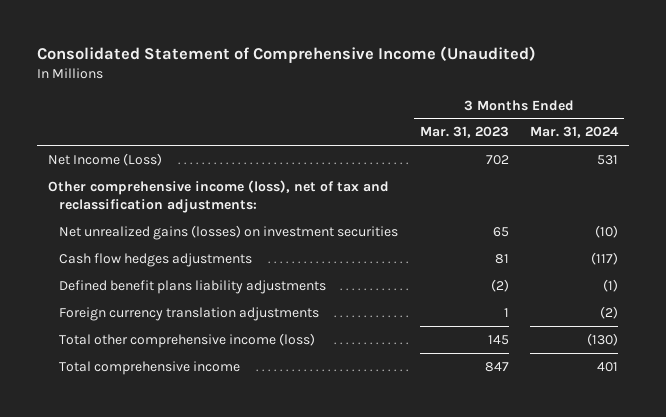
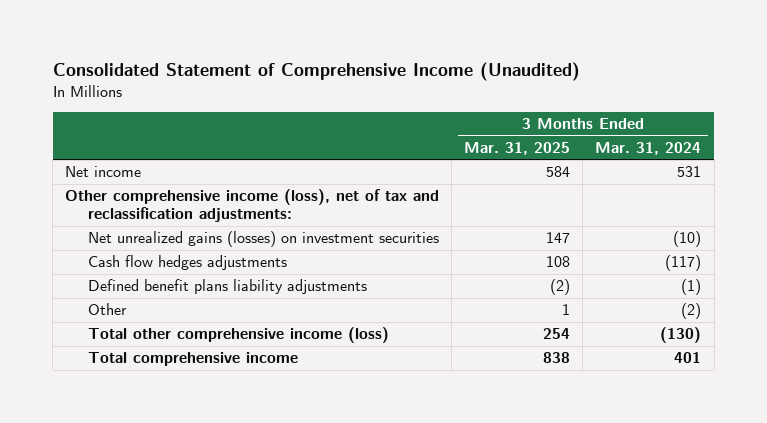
- | 3 Months Ended Mar. 31, 2023 | 3 Months Ended Mar. 31, 2024
+ | 3 Months Ended Mar. 31, 2025 | 3 Months Ended Mar. 31, 2024
- Net Income (Loss) | 702 | 531
+ Net income | 584 | 531
- Foreign currency translation adjustments | 1 | (2)
+ Other | 1 | (2)

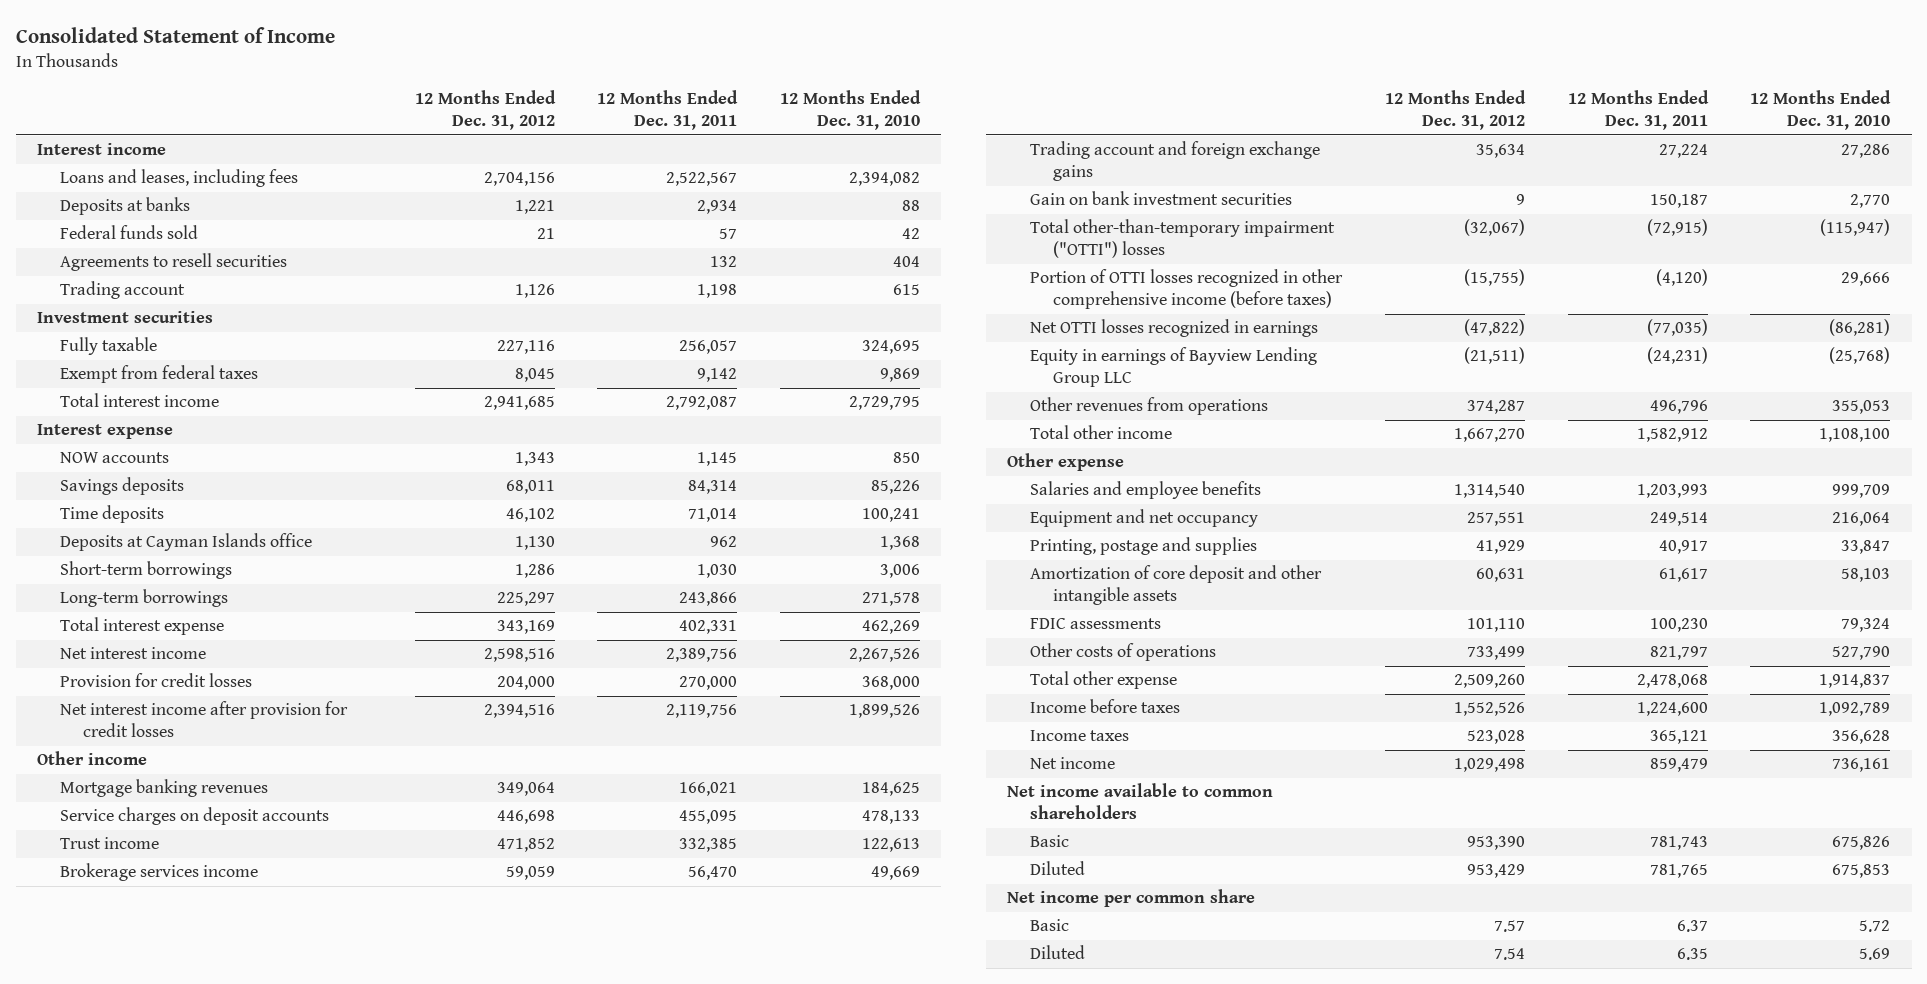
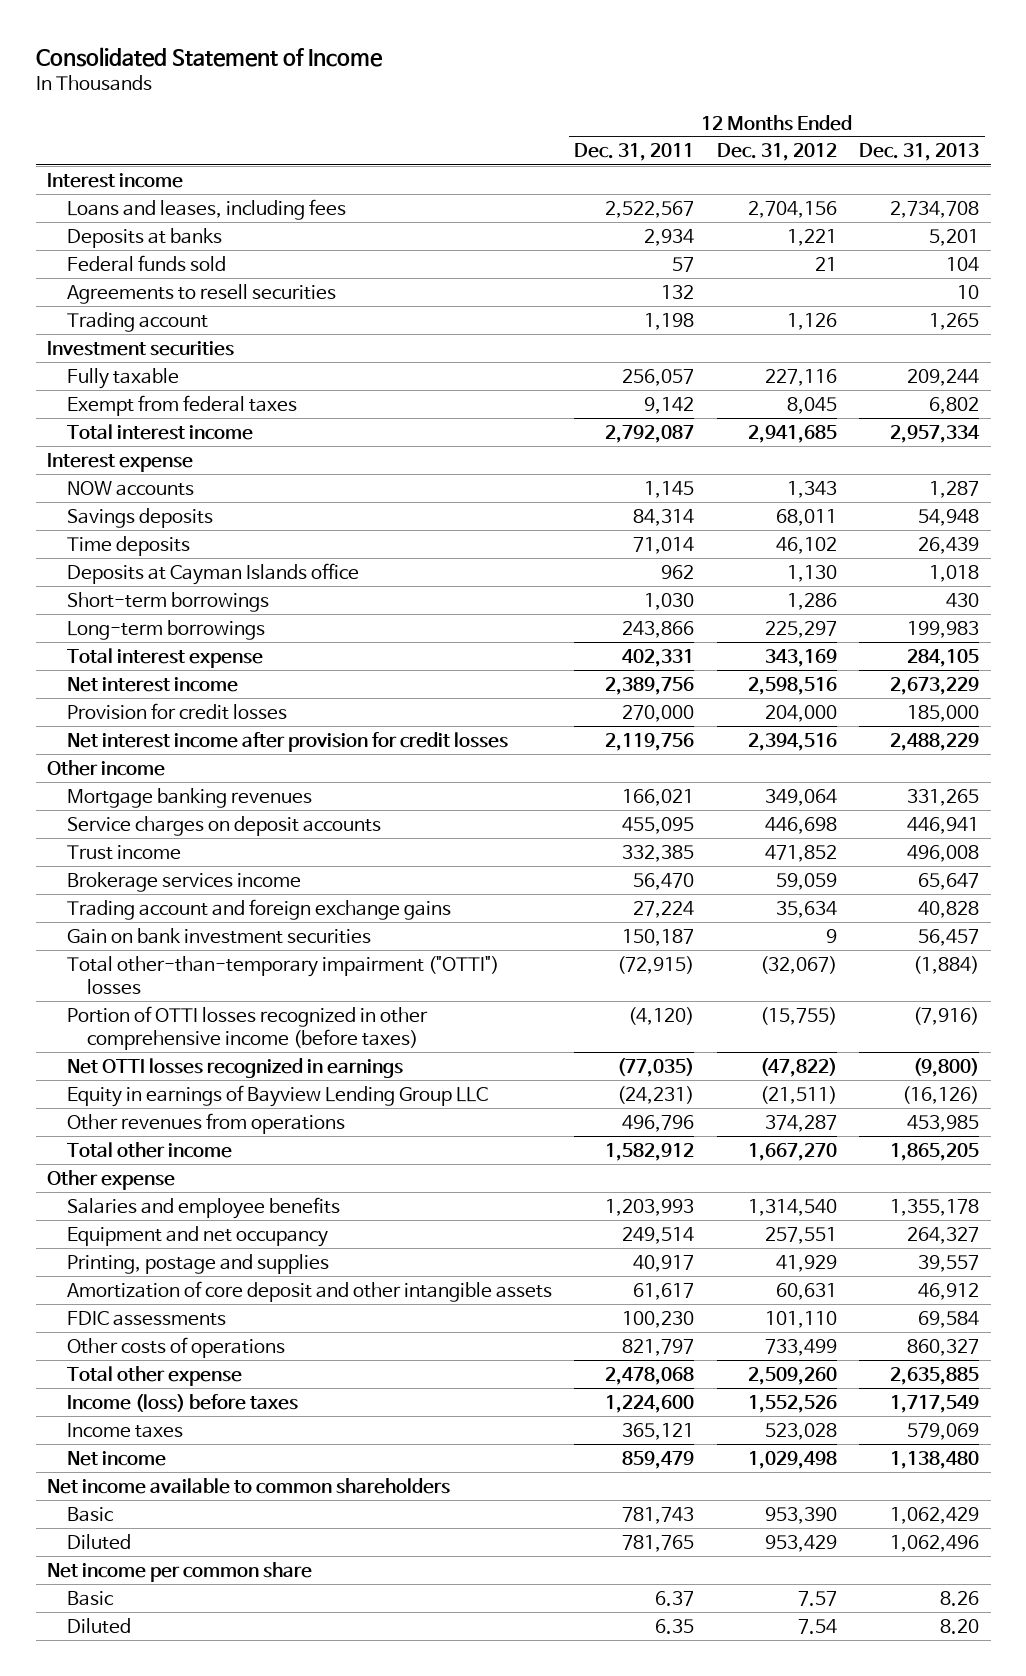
- | 12 Months Ended Dec. 31, 2012 | 12 Months Ended Dec. 31, 2011 | 12 Months Ended Dec. 31, 2010
+ | 12 Months Ended Dec. 31, 2011 | 12 Months Ended Dec. 31, 2012 | 12 Months Ended Dec. 31, 2013
- Income before taxes | 1,552,526 | 1,224,600 | 1,092,789
+ Income (loss) before taxes | 1,224,600 | 1,552,526 | 1,717,549

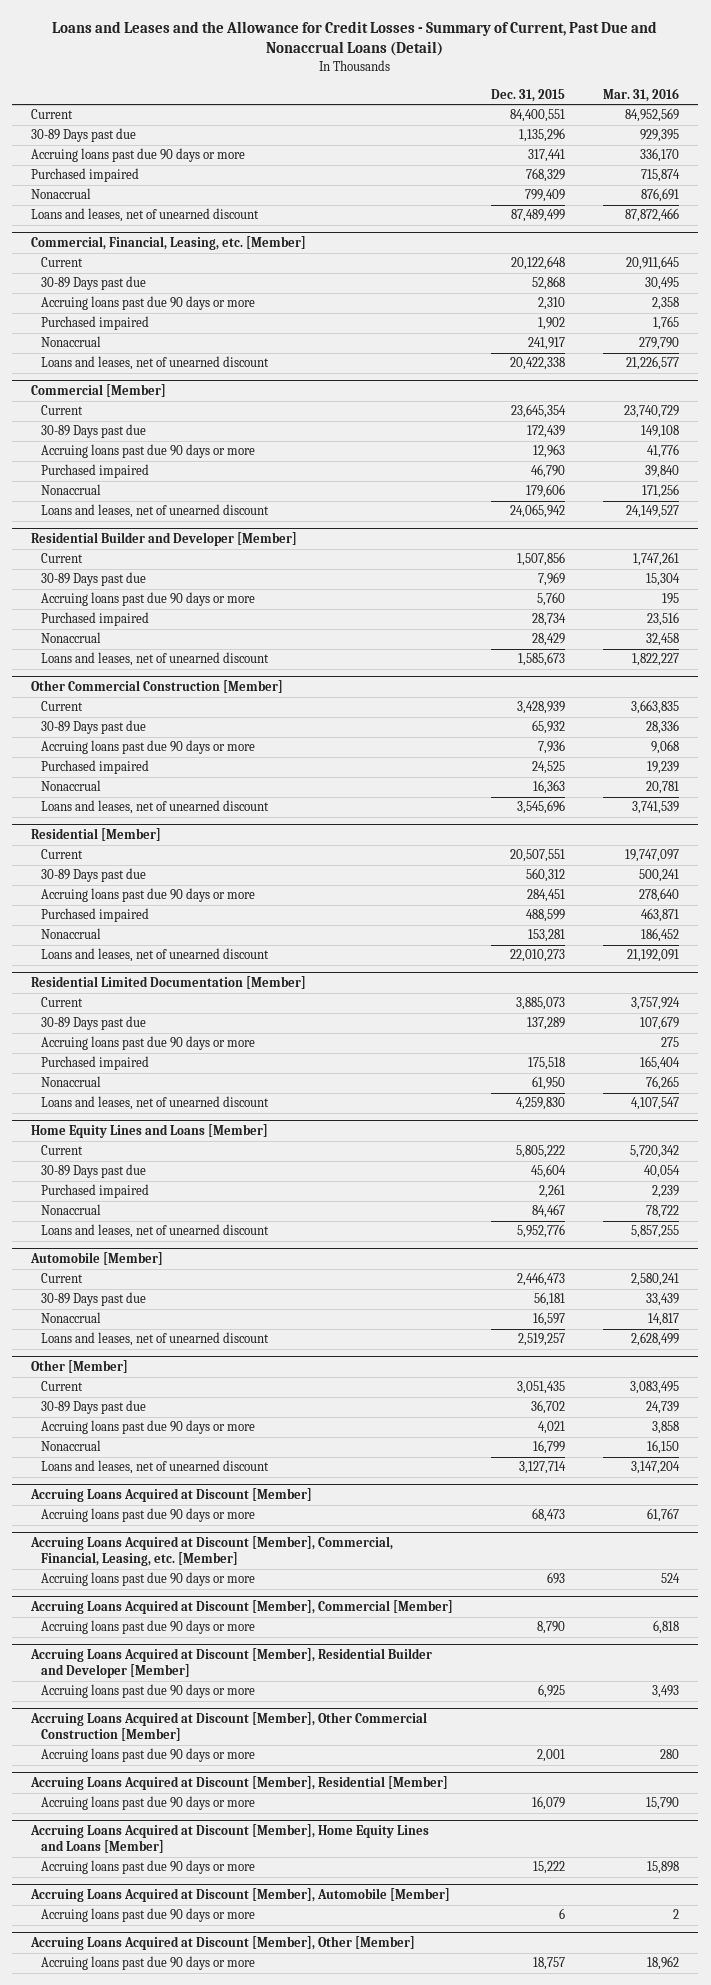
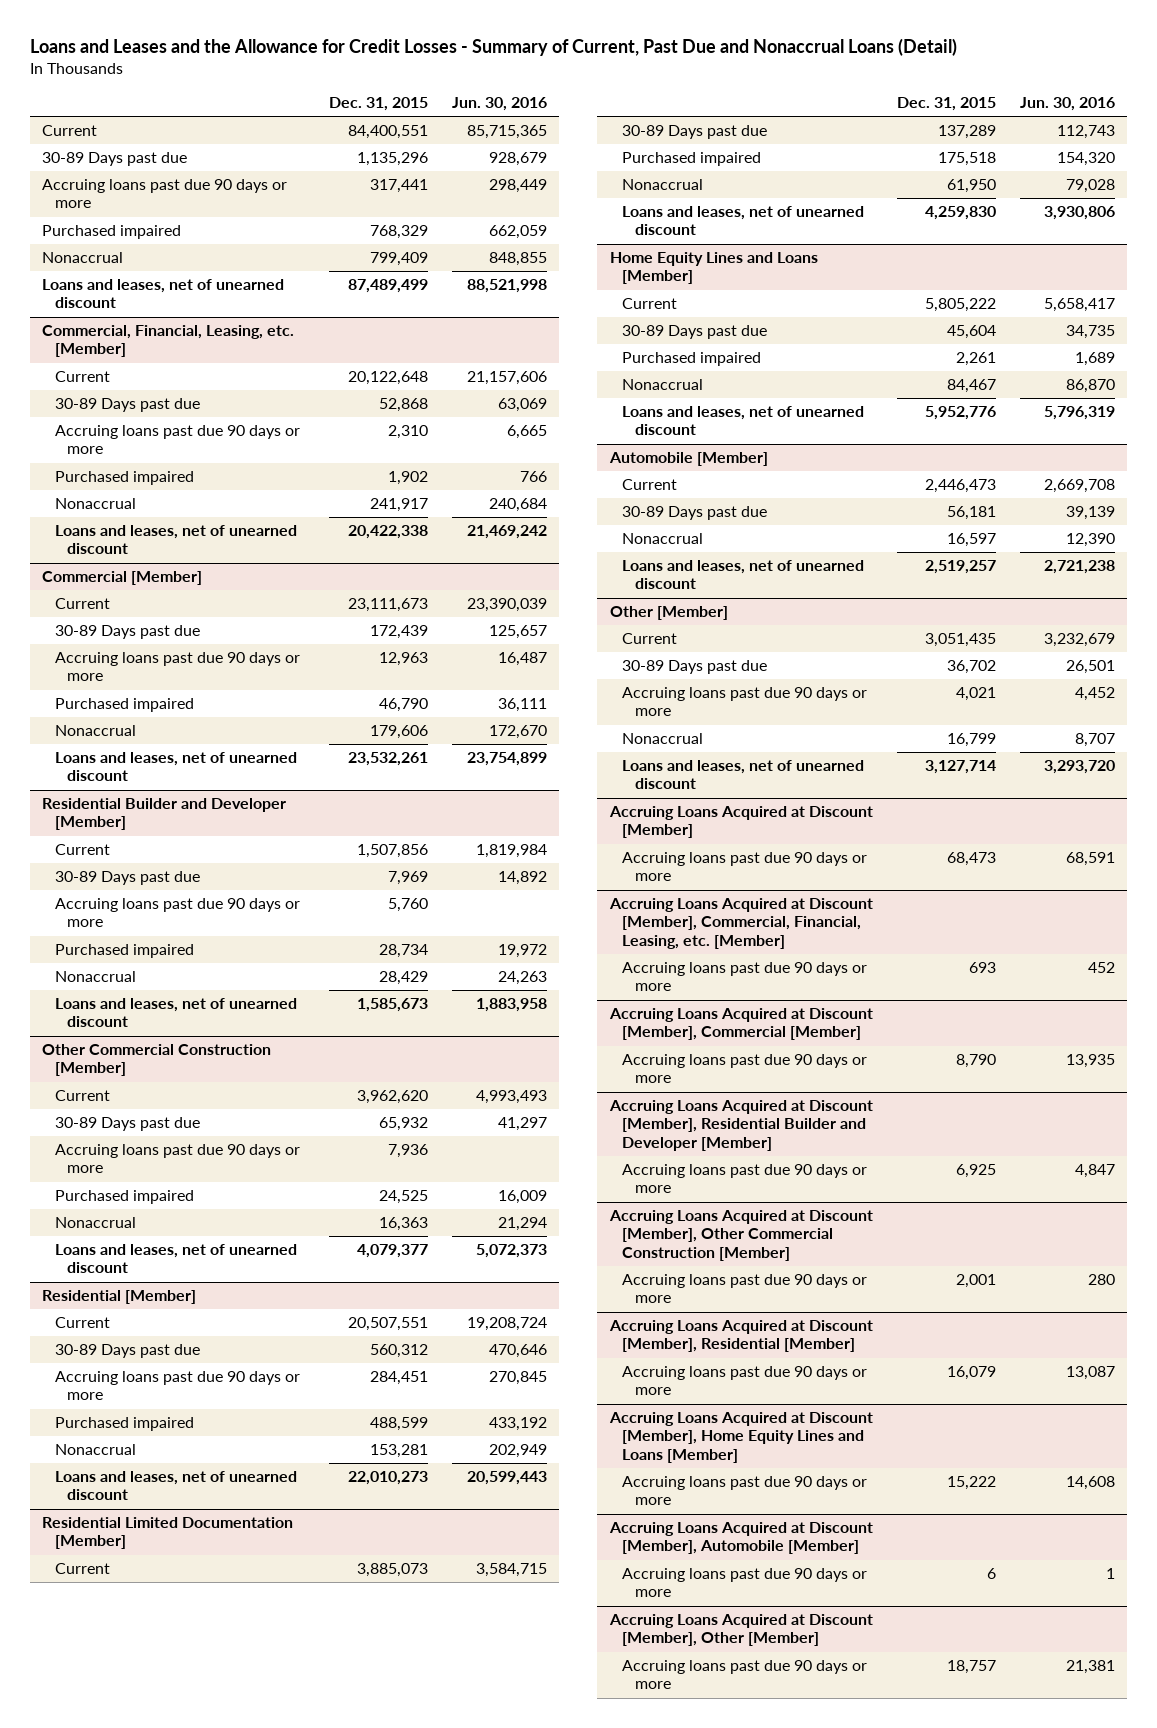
- | Dec. 31, 2015 | Mar. 31, 2016
+ | Dec. 31, 2015 | Jun. 30, 2016
@ Commercial [Member]
- Current | 23,645,354 | 23,740,729
+ Current | 23,111,673 | 23,390,039
- Loans and leases, net of unearned discount | 24,065,942 | 24,149,527
+ Loans and leases, net of unearned discount | 23,532,261 | 23,754,899
@ Other Commercial Construction [Member]
- Current | 3,428,939 | 3,663,835
+ Current | 3,962,620 | 4,993,493
- Loans and leases, net of unearned discount | 3,545,696 | 3,741,539
+ Loans and leases, net of unearned discount | 4,079,377 | 5,072,373
@ Residential Limited Documentation [Member]
- Accruing loans past due 90 days or more | | 275

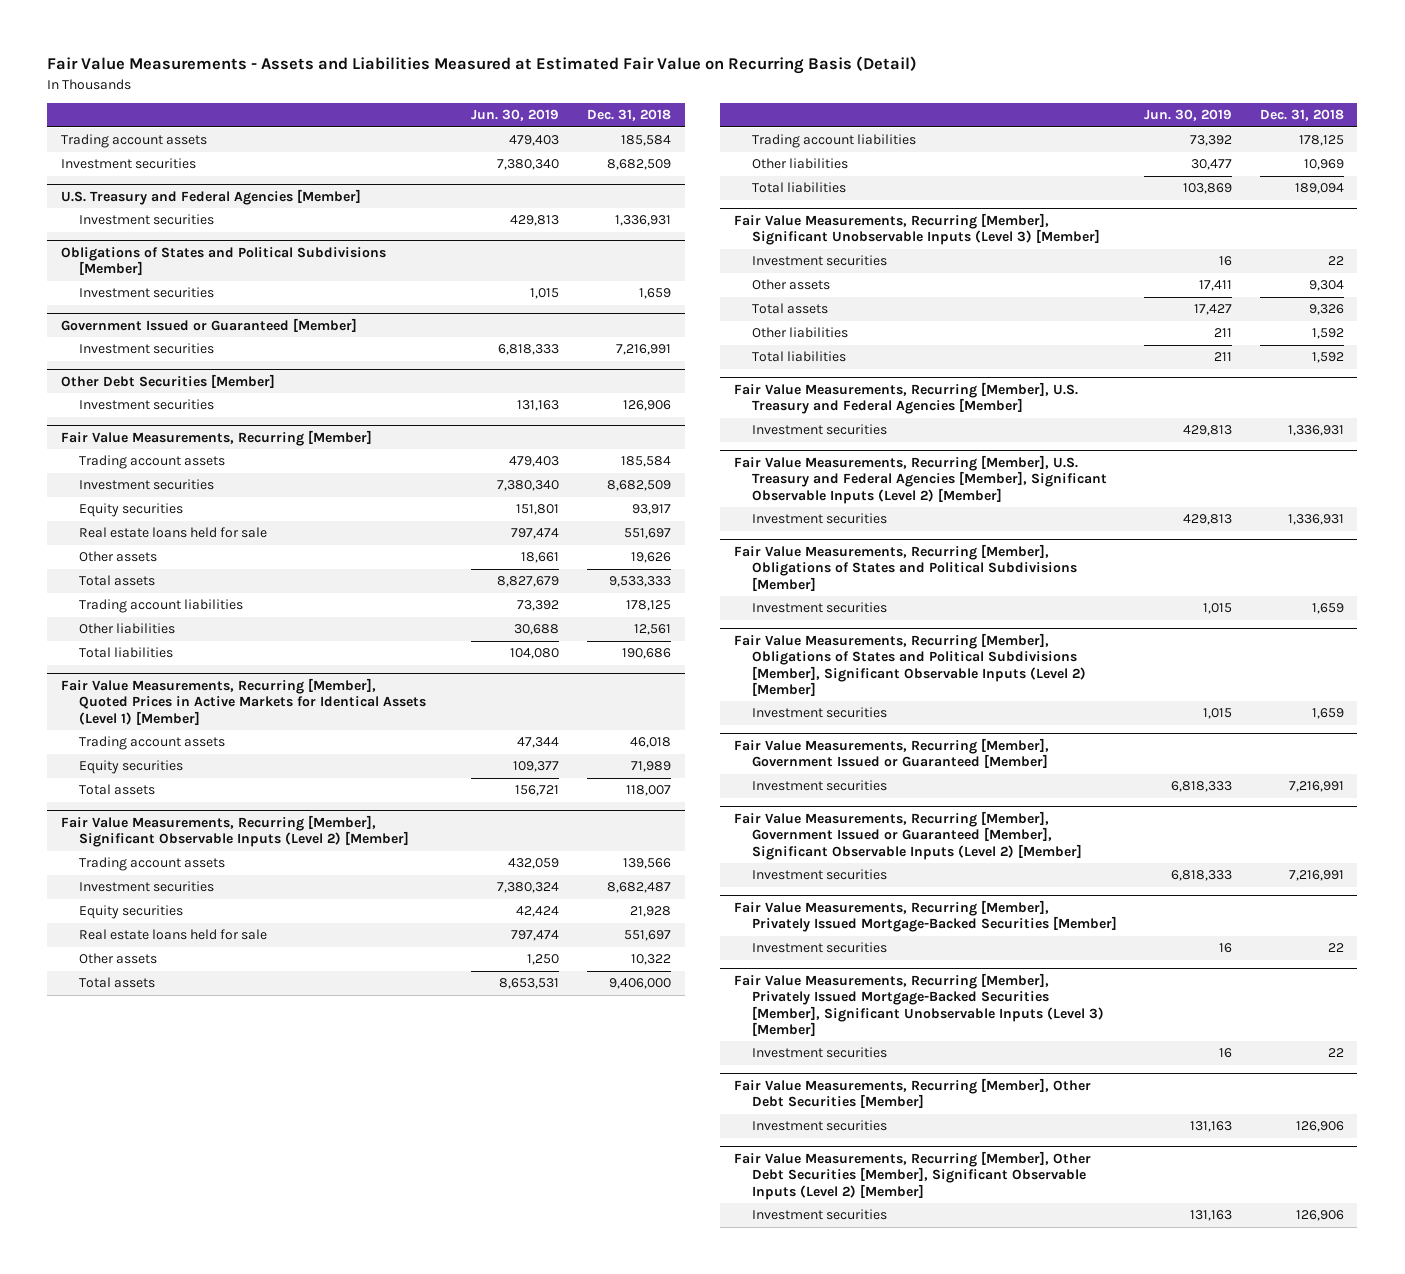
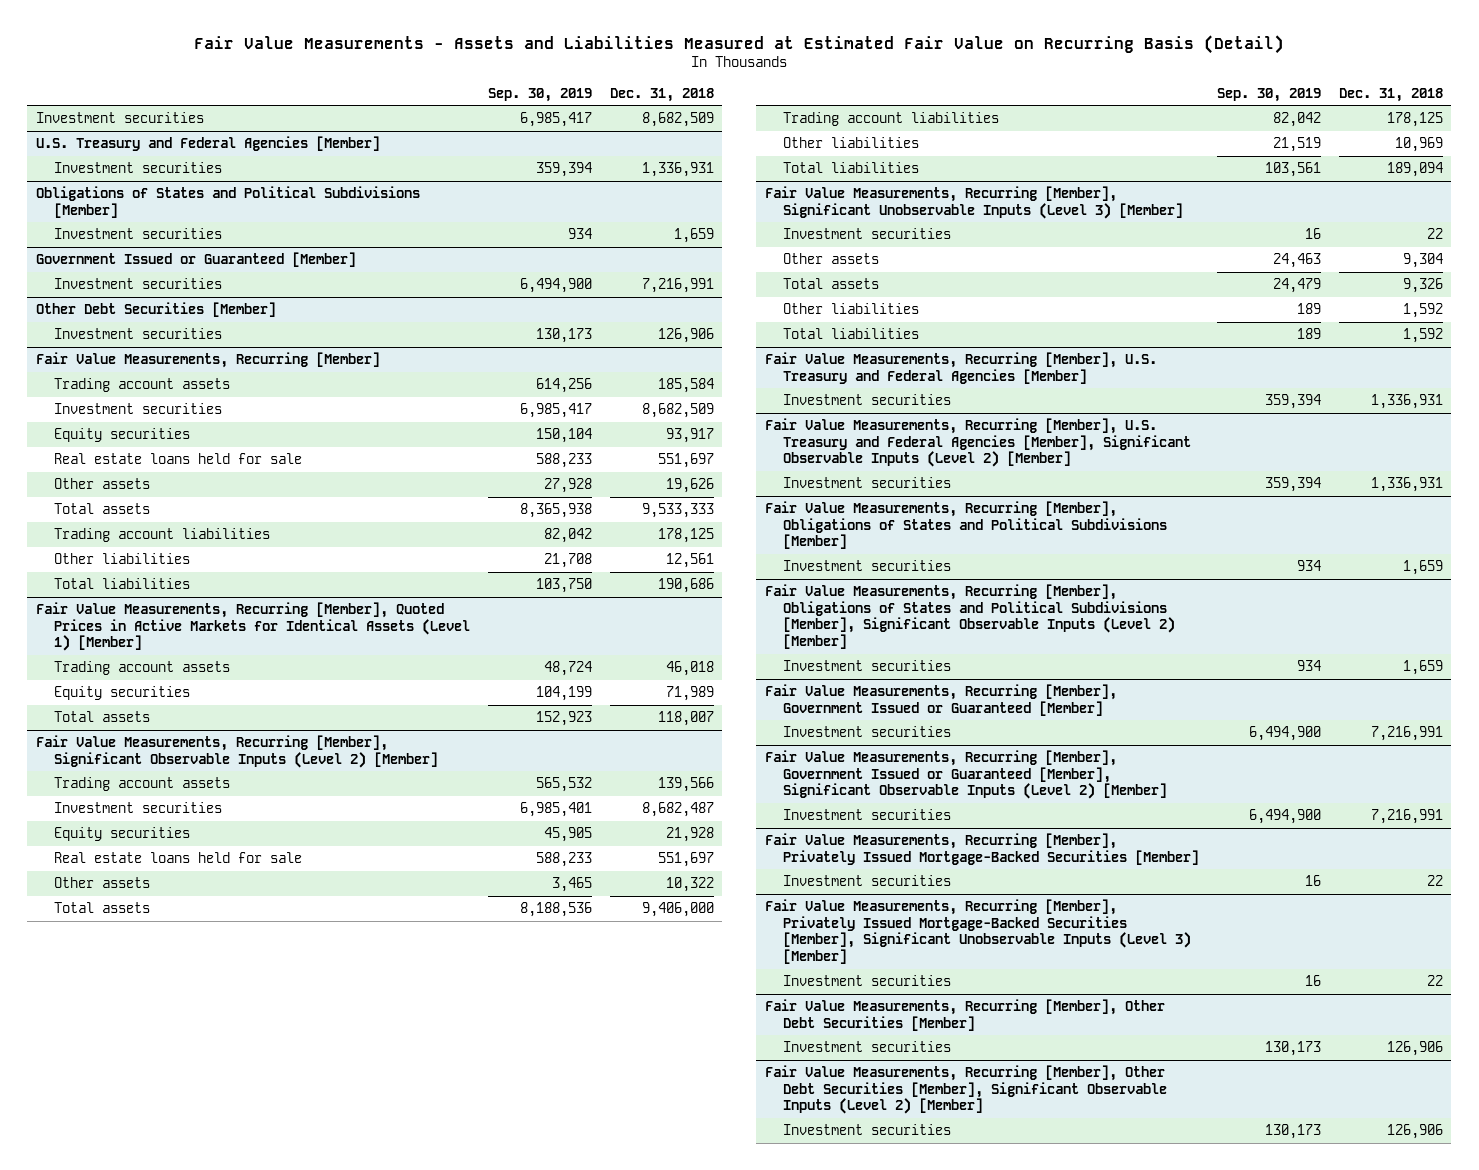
- | Jun. 30, 2019 | Dec. 31, 2018
+ | Sep. 30, 2019 | Dec. 31, 2018
- Trading account assets | 479,403 | 185,584

